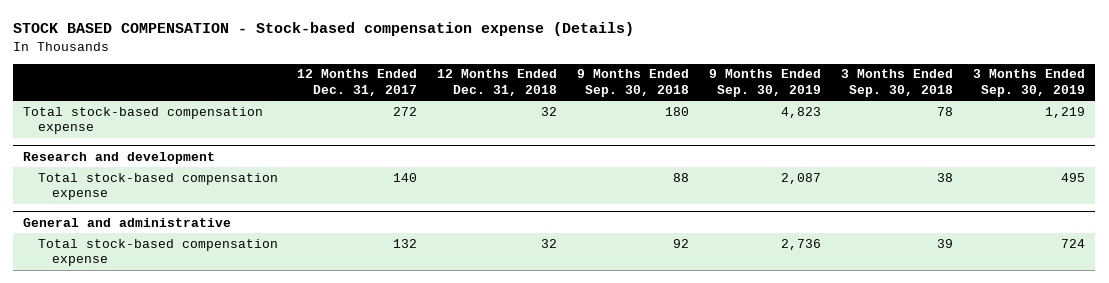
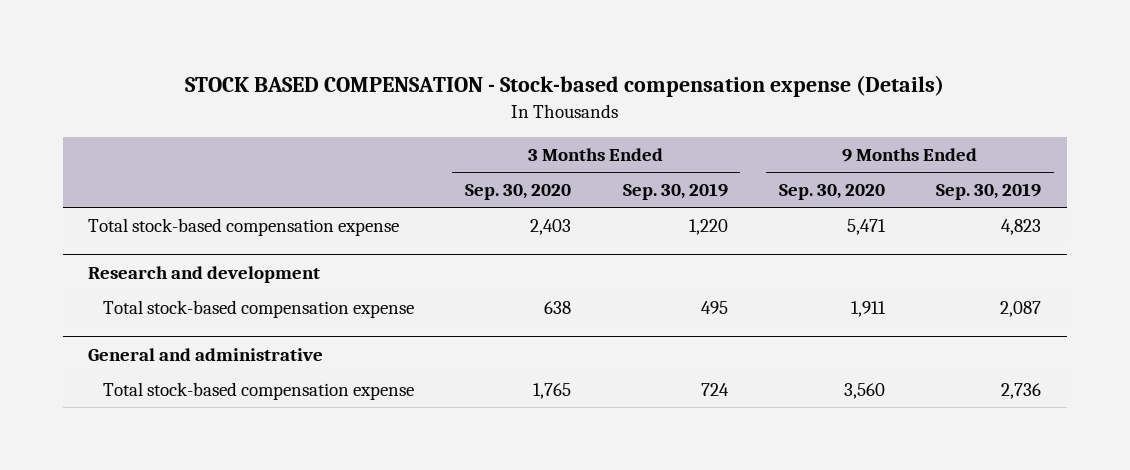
- | 12 Months Ended Dec. 31, 2017 | 12 Months Ended Dec. 31, 2018 | 9 Months Ended Sep. 30, 2018 | 9 Months Ended Sep. 30, 2019 | 3 Months Ended Sep. 30, 2018 | 3 Months Ended Sep. 30, 2019
+ | 3 Months Ended Sep. 30, 2020 | 3 Months Ended Sep. 30, 2019 | 9 Months Ended Sep. 30, 2020 | 9 Months Ended Sep. 30, 2019
- Total stock-based compensation expense | 272 | 32 | 180 | 4,823 | 78 | 1,219
+ Total stock-based compensation expense | 2,403 | 1,220 | 5,471 | 4,823

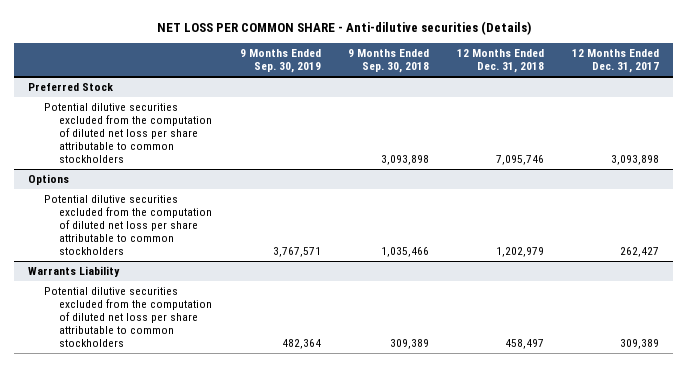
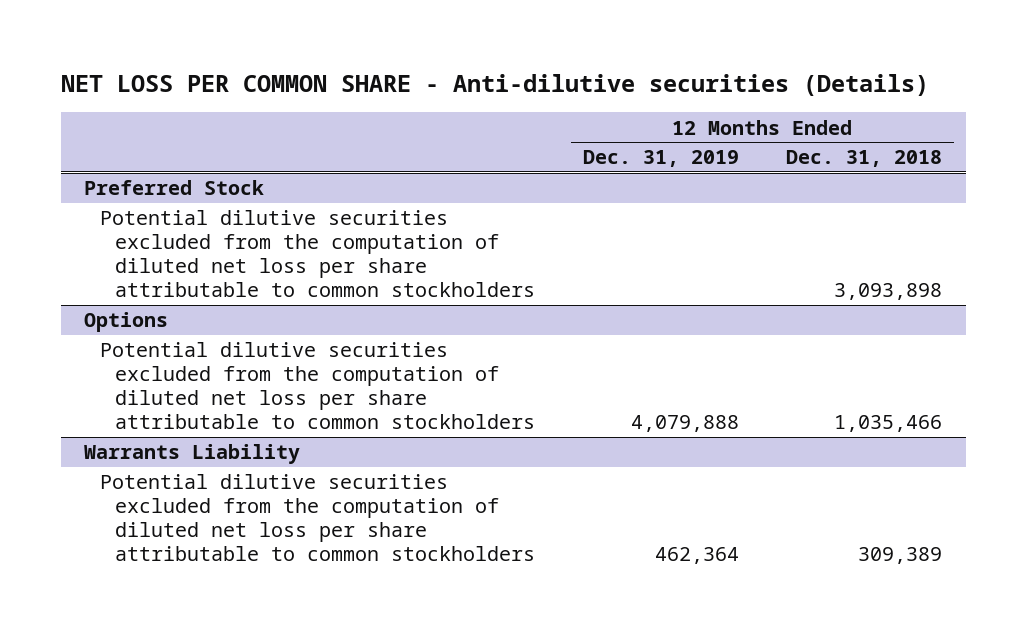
- | 9 Months Ended Sep. 30, 2019 | 9 Months Ended Sep. 30, 2018 | 12 Months Ended Dec. 31, 2018 | 12 Months Ended Dec. 31, 2017
+ | 12 Months Ended Dec. 31, 2019 | 12 Months Ended Dec. 31, 2018
@ Preferred Stock
- Potential dilutive securities excluded from the computation of diluted net loss per share attributable to common stockholders | | 3,093,898 | 7,095,746 | 3,093,898
+ Potential dilutive securities excluded from the computation of diluted net loss per share attributable to common stockholders | | 3,093,898
@ Options
- Potential dilutive securities excluded from the computation of diluted net loss per share attributable to common stockholders | 3,767,571 | 1,035,466 | 1,202,979 | 262,427
+ Potential dilutive securities excluded from the computation of diluted net loss per share attributable to common stockholders | 4,079,888 | 1,035,466
@ Warrants Liability
- Potential dilutive securities excluded from the computation of diluted net loss per share attributable to common stockholders | 482,364 | 309,389 | 458,497 | 309,389
+ Potential dilutive securities excluded from the computation of diluted net loss per share attributable to common stockholders | 462,364 | 309,389

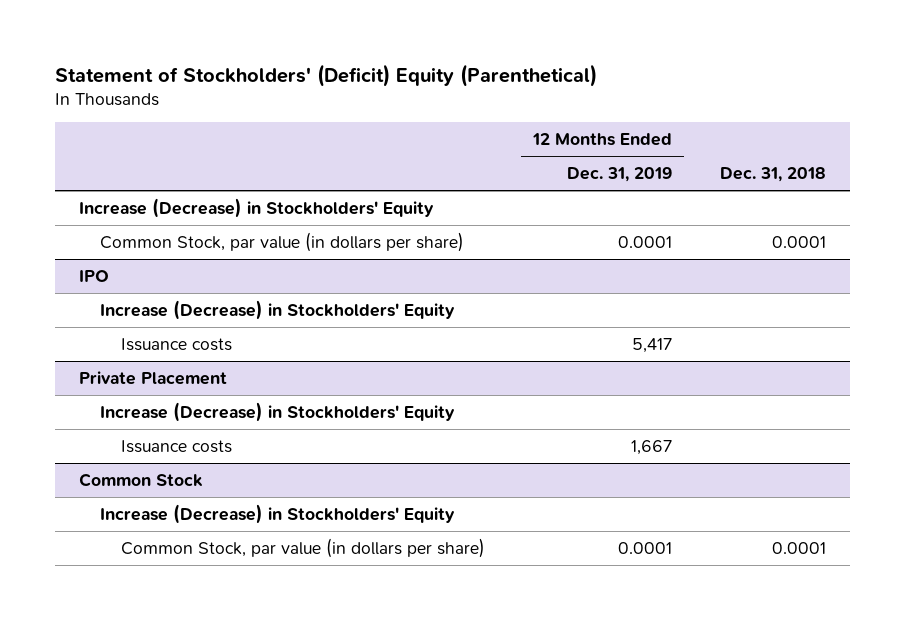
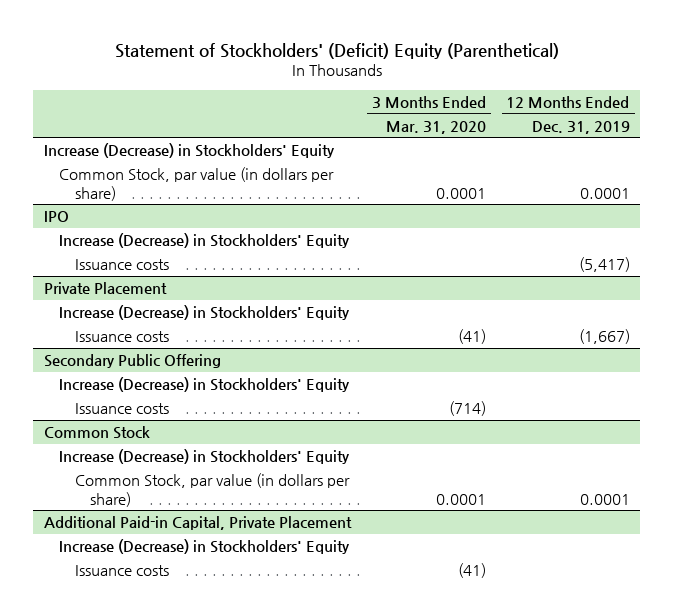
- | 12 Months Ended Dec. 31, 2019 | Dec. 31, 2018
+ | 3 Months Ended Mar. 31, 2020 | 12 Months Ended Dec. 31, 2019
@ IPO
- Issuance costs | 5,417 |
+ Issuance costs | | (5,417)
@ Private Placement
- Issuance costs | 1,667 |
+ Issuance costs | (41) | (1,667)
+ Secondary Public Offering
+ Increase (Decrease) in Stockholders' Equity
+ Issuance costs | (714) |
+ Additional Paid-in Capital, Private Placement
+ Increase (Decrease) in Stockholders' Equity
+ Issuance costs | (41) |

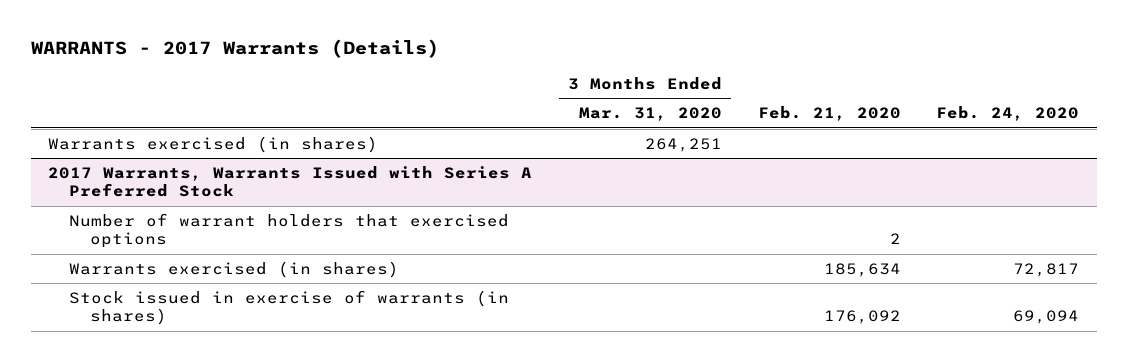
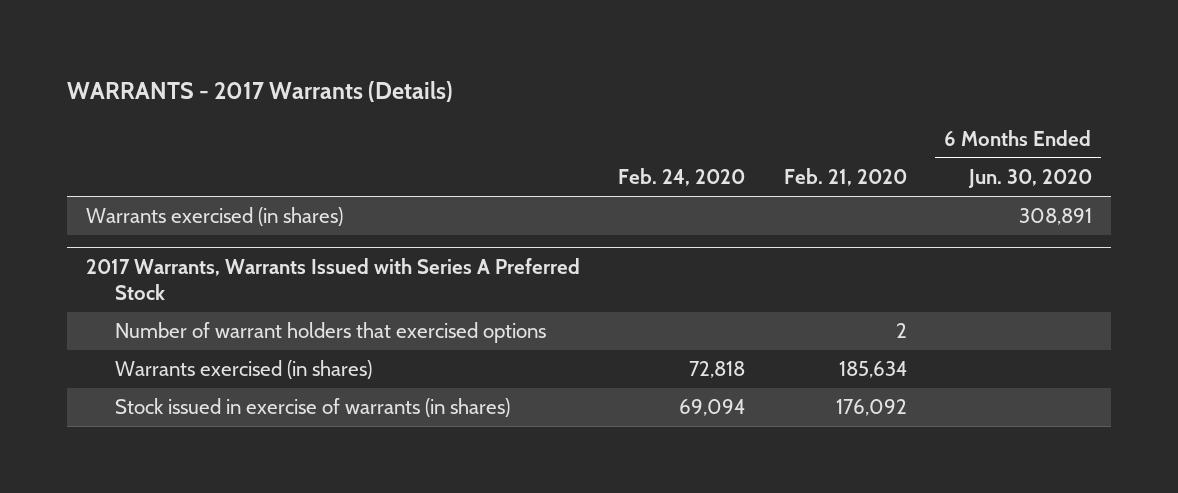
- | 3 Months Ended Mar. 31, 2020 | Feb. 21, 2020 | Feb. 24, 2020
+ | Feb. 24, 2020 | Feb. 21, 2020 | 6 Months Ended Jun. 30, 2020
@ 2017 Warrants, Warrants Issued with Series A Preferred Stock
- Warrants exercised (in shares) | | 185,634 | 72,817
+ Warrants exercised (in shares) | 72,818 | 185,634 |

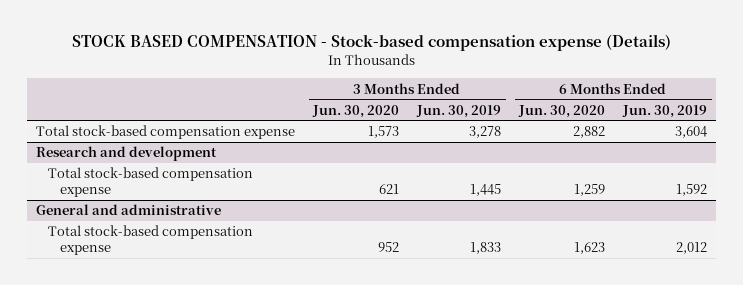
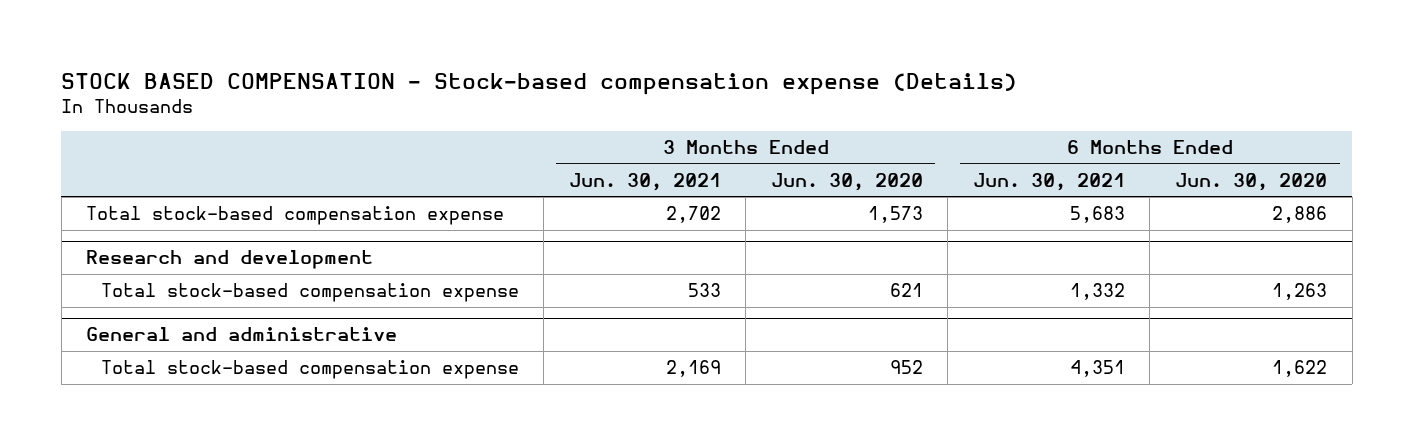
- | 3 Months Ended Jun. 30, 2020 | 3 Months Ended Jun. 30, 2019 | 6 Months Ended Jun. 30, 2020 | 6 Months Ended Jun. 30, 2019
+ | 3 Months Ended Jun. 30, 2021 | 3 Months Ended Jun. 30, 2020 | 6 Months Ended Jun. 30, 2021 | 6 Months Ended Jun. 30, 2020
- Total stock-based compensation expense | 1,573 | 3,278 | 2,882 | 3,604
+ Total stock-based compensation expense | 2,702 | 1,573 | 5,683 | 2,886
@ Research and development
- Total stock-based compensation expense | 621 | 1,445 | 1,259 | 1,592
+ Total stock-based compensation expense | 533 | 621 | 1,332 | 1,263
@ General and administrative
- Total stock-based compensation expense | 952 | 1,833 | 1,623 | 2,012
+ Total stock-based compensation expense | 2,169 | 952 | 4,351 | 1,622

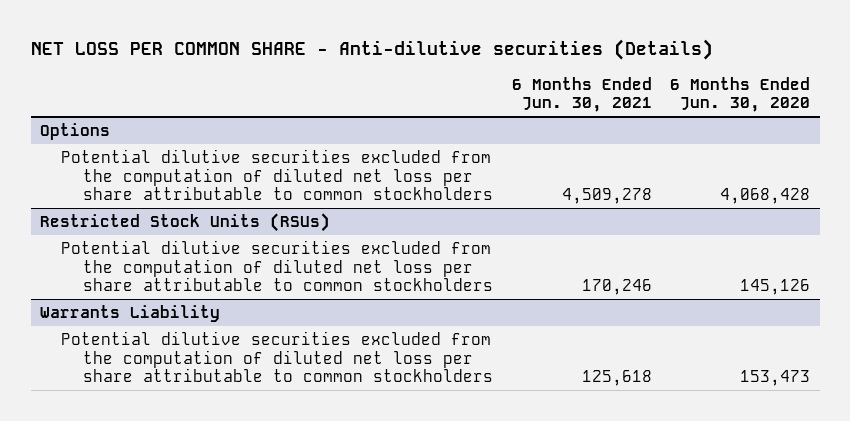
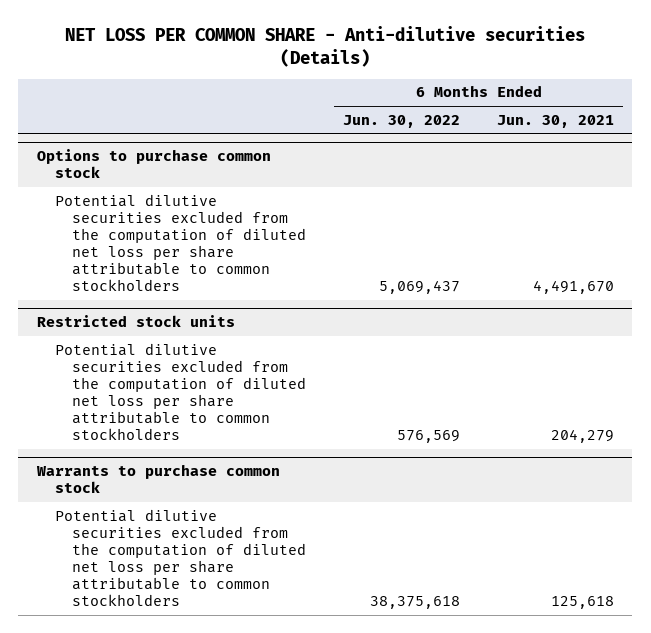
- | 6 Months Ended Jun. 30, 2021 | 6 Months Ended Jun. 30, 2020
+ | 6 Months Ended Jun. 30, 2022 | 6 Months Ended Jun. 30, 2021
- Options
- Potential dilutive securities excluded from the computation of diluted net loss per share attributable to common stockholders | 4,509,278 | 4,068,428
- Restricted Stock Units (RSUs)
- Potential dilutive securities excluded from the computation of diluted net loss per share attributable to common stockholders | 170,246 | 145,126
- Warrants Liability
+ Options to purchase common stock
+ Potential dilutive securities excluded from the computation of diluted net loss per share attributable to common stockholders | 5,069,437 | 4,491,670
+ Restricted stock units
+ Potential dilutive securities excluded from the computation of diluted net loss per share attributable to common stockholders | 576,569 | 204,279
+ Warrants to purchase common stock

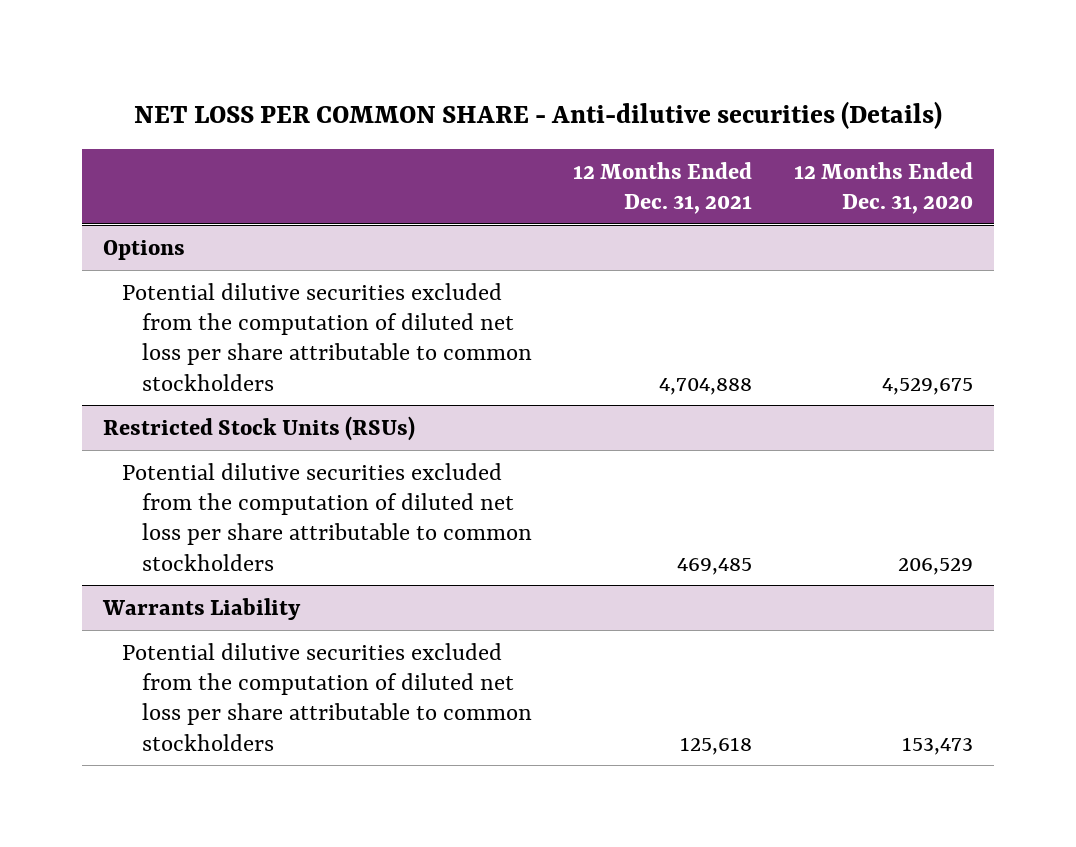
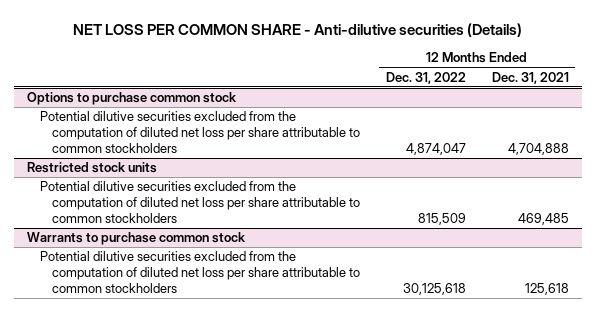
- | 12 Months Ended Dec. 31, 2021 | 12 Months Ended Dec. 31, 2020
+ | 12 Months Ended Dec. 31, 2022 | 12 Months Ended Dec. 31, 2021
- Options
+ Options to purchase common stock
- Restricted Stock Units (RSUs)
+ Restricted stock units
- Warrants Liability
+ Warrants to purchase common stock

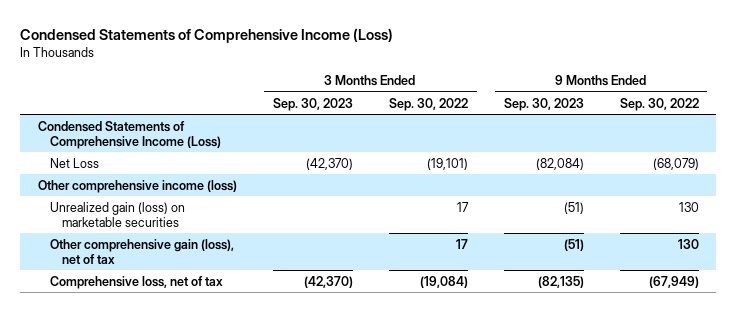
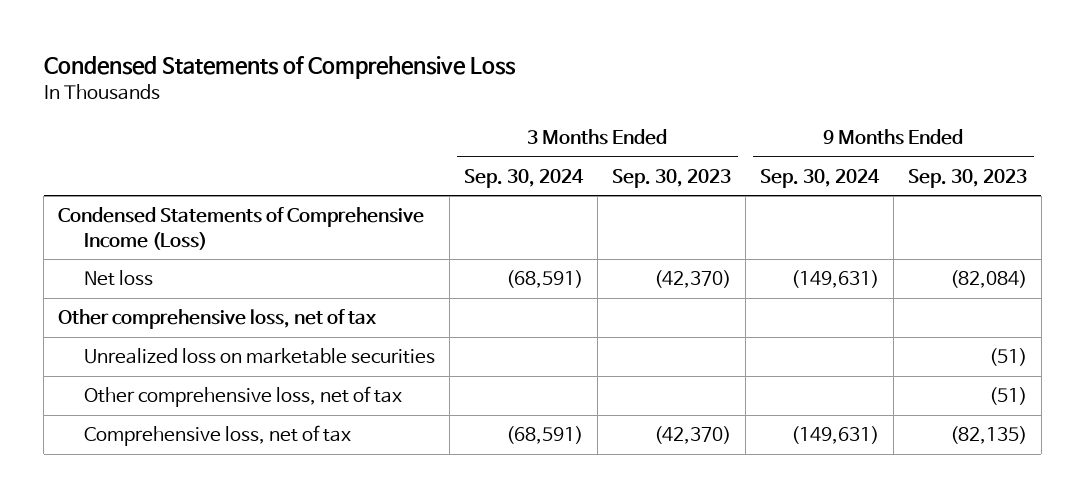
- Condensed Statements of Comprehensive Income (Loss)
+ Condensed Statements of Comprehensive Loss
- | 3 Months Ended Sep. 30, 2023 | 3 Months Ended Sep. 30, 2022 | 9 Months Ended Sep. 30, 2023 | 9 Months Ended Sep. 30, 2022
+ | 3 Months Ended Sep. 30, 2024 | 3 Months Ended Sep. 30, 2023 | 9 Months Ended Sep. 30, 2024 | 9 Months Ended Sep. 30, 2023
- Net Loss | (42,370) | (19,101) | (82,084) | (68,079)
- Other comprehensive income (loss)
- Unrealized gain (loss) on marketable securities | | 17 | (51) | 130
- Other comprehensive gain (loss), net of tax | | 17 | (51) | 130
+ Net loss | (68,591) | (42,370) | (149,631) | (82,084)
+ Other comprehensive loss, net of tax
+ Unrealized loss on marketable securities | | | | (51)
+ Other comprehensive loss, net of tax | | | | (51)

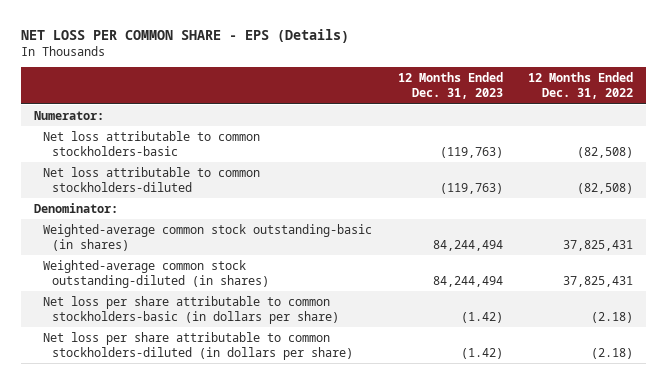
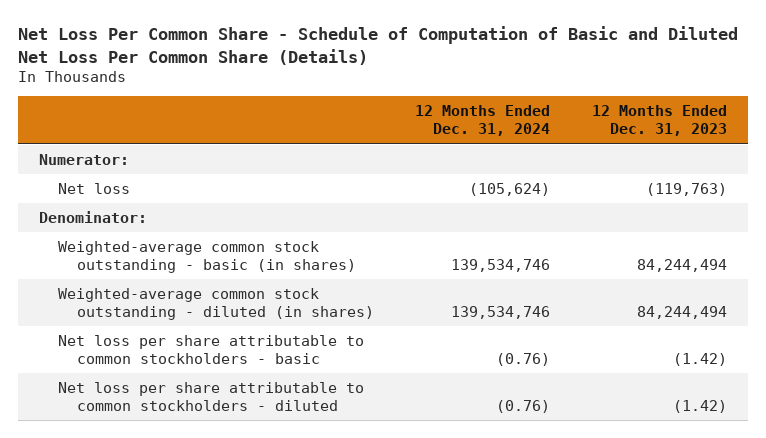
- NET LOSS PER COMMON SHARE - EPS (Details)
+ Net Loss Per Common Share - Schedule of Computation of Basic and Diluted Net Loss Per Common Share (Details)
- | 12 Months Ended Dec. 31, 2023 | 12 Months Ended Dec. 31, 2022
+ | 12 Months Ended Dec. 31, 2024 | 12 Months Ended Dec. 31, 2023
- Net loss attributable to common stockholders-basic | (119,763) | (82,508)
- Net loss attributable to common stockholders-diluted | (119,763) | (82,508)
+ Net loss | (105,624) | (119,763)
- Weighted-average common stock outstanding-basic (in shares) | 84,244,494 | 37,825,431
- Weighted-average common stock outstanding-diluted (in shares) | 84,244,494 | 37,825,431
- Net loss per share attributable to common stockholders-basic (in dollars per share) | (1.42) | (2.18)
- Net loss per share attributable to common stockholders-diluted (in dollars per share) | (1.42) | (2.18)
+ Weighted-average common stock outstanding - basic (in shares) | 139,534,746 | 84,244,494
+ Weighted-average common stock outstanding - diluted (in shares) | 139,534,746 | 84,244,494
+ Net loss per share attributable to common stockholders - basic | (0.76) | (1.42)
+ Net loss per share attributable to common stockholders - diluted | (0.76) | (1.42)

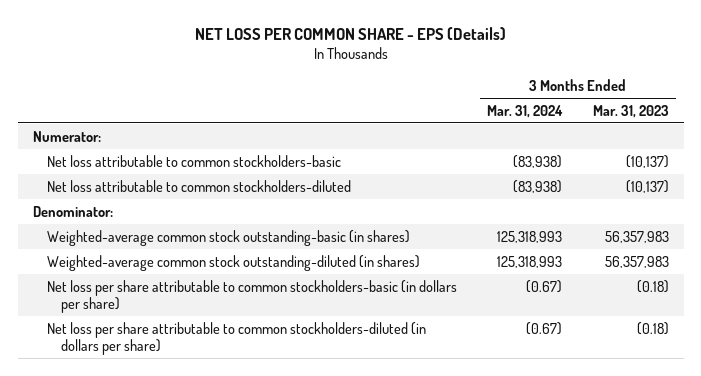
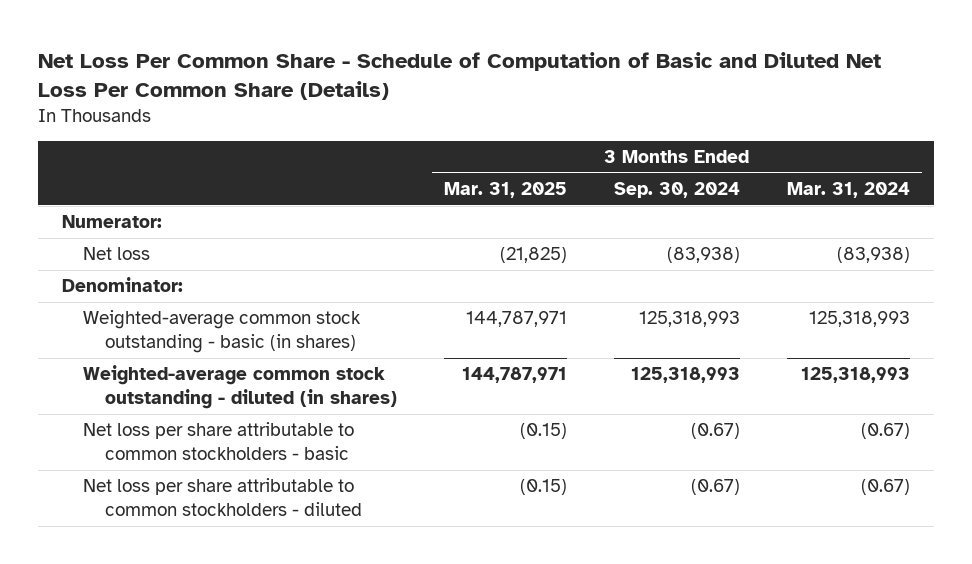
- NET LOSS PER COMMON SHARE - EPS (Details)
+ Net Loss Per Common Share - Schedule of Computation of Basic and Diluted Net Loss Per Common Share (Details)
- | 3 Months Ended Mar. 31, 2024 | 3 Months Ended Mar. 31, 2023
+ | 3 Months Ended Mar. 31, 2025 | 3 Months Ended Sep. 30, 2024 | 3 Months Ended Mar. 31, 2024
- Net loss attributable to common stockholders-basic | (83,938) | (10,137)
- Net loss attributable to common stockholders-diluted | (83,938) | (10,137)
+ Net loss | (21,825) | (83,938) | (83,938)
- Weighted-average common stock outstanding-basic (in shares) | 125,318,993 | 56,357,983
- Weighted-average common stock outstanding-diluted (in shares) | 125,318,993 | 56,357,983
- Net loss per share attributable to common stockholders-basic (in dollars per share) | (0.67) | (0.18)
- Net loss per share attributable to common stockholders-diluted (in dollars per share) | (0.67) | (0.18)
+ Weighted-average common stock outstanding - basic (in shares) | 144,787,971 | 125,318,993 | 125,318,993
+ Weighted-average common stock outstanding - diluted (in shares) | 144,787,971 | 125,318,993 | 125,318,993
+ Net loss per share attributable to common stockholders - basic | (0.15) | (0.67) | (0.67)
+ Net loss per share attributable to common stockholders - diluted | (0.15) | (0.67) | (0.67)

